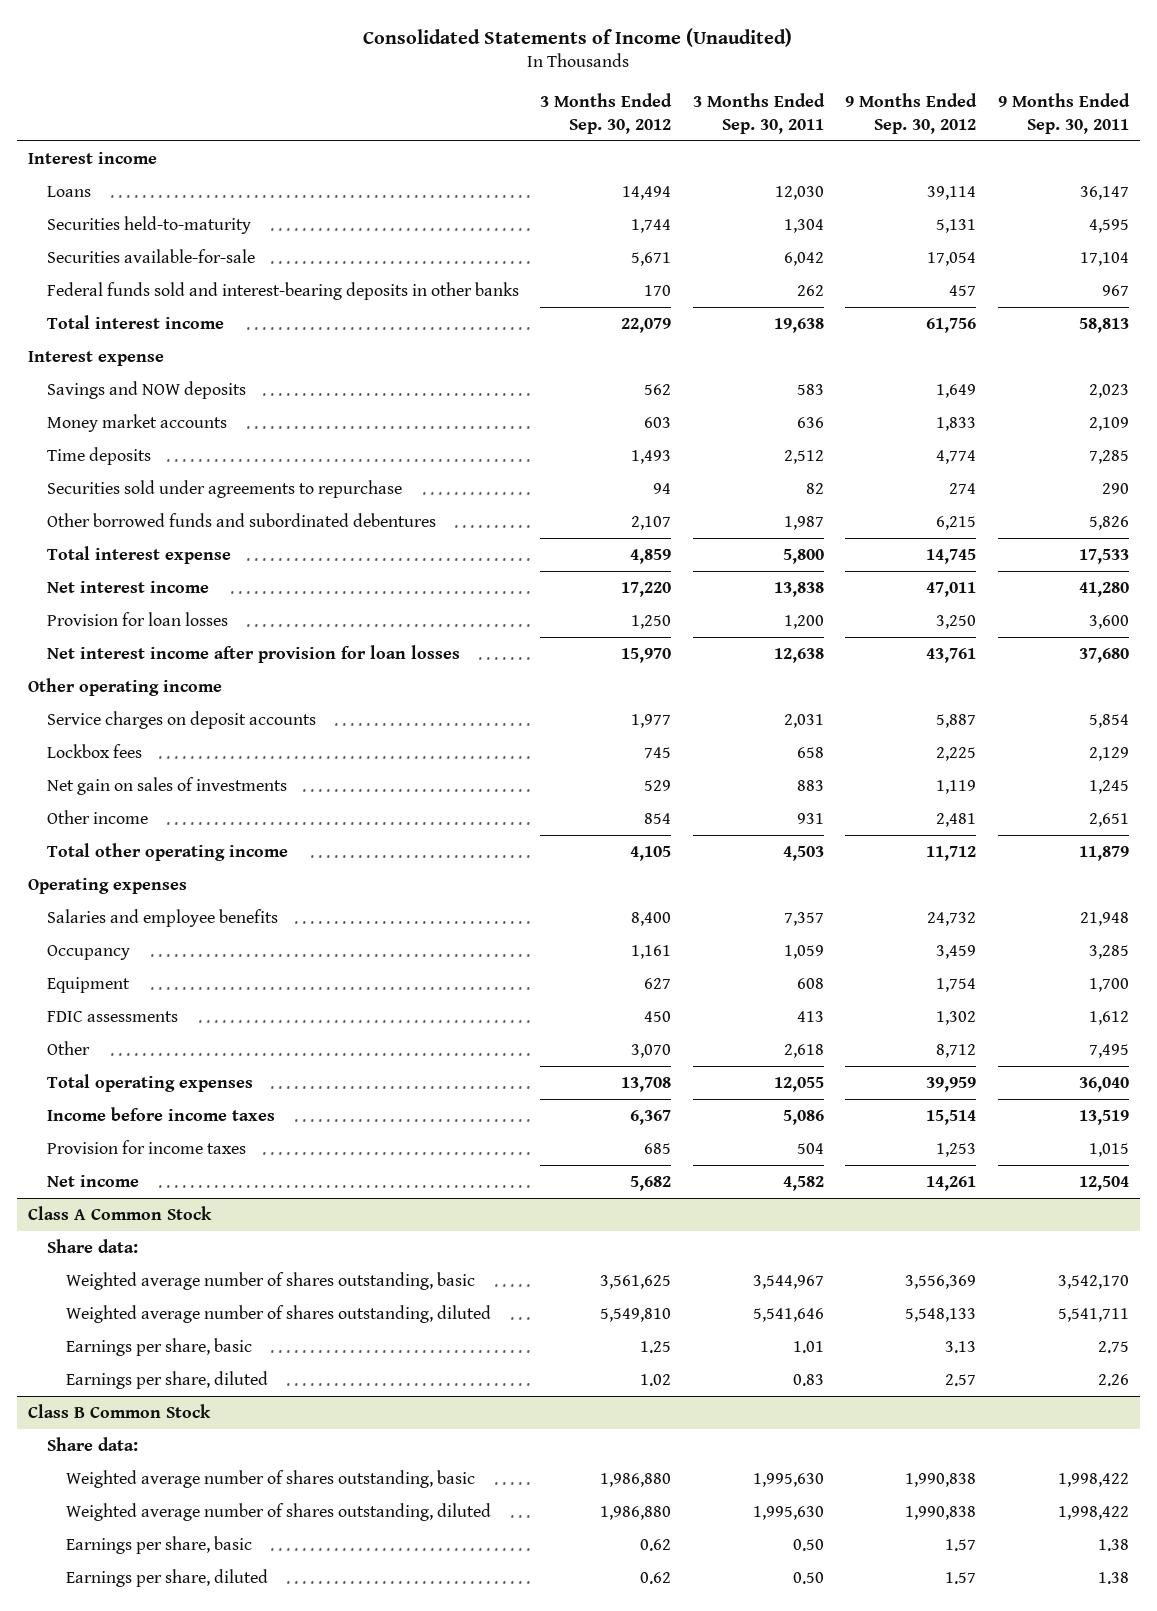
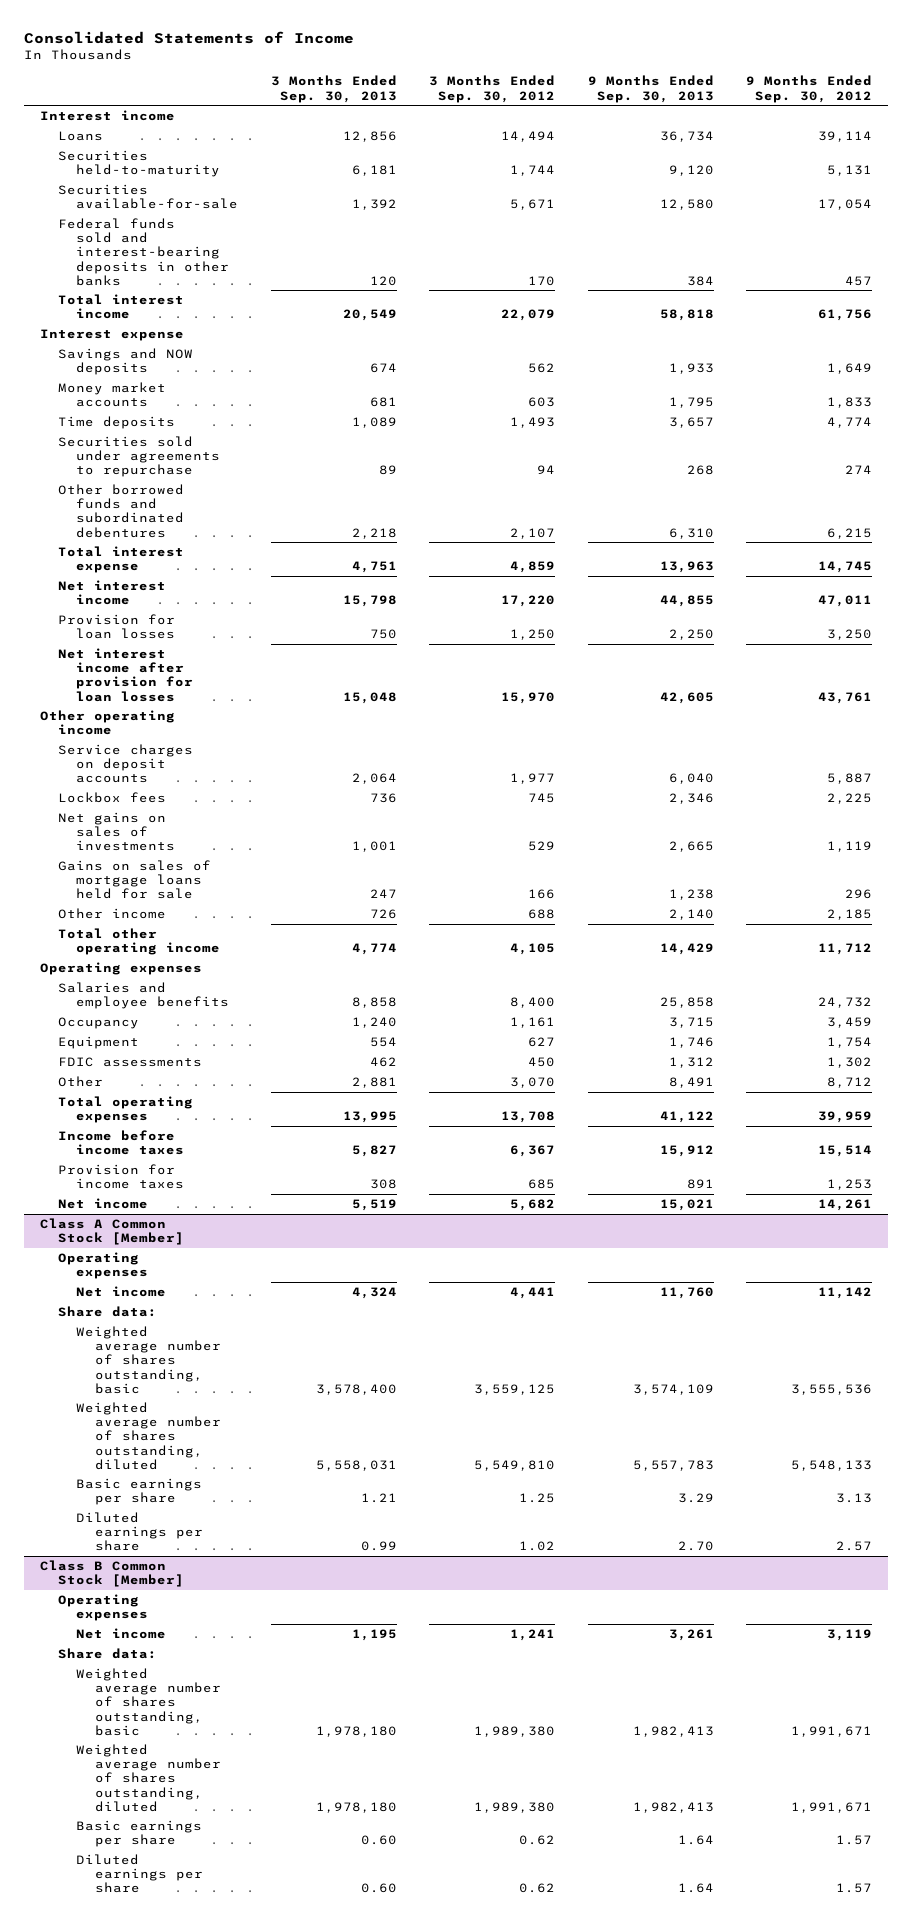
- Consolidated Statements of Income (Unaudited)
+ Consolidated Statements of Income
- | 3 Months Ended Sep. 30, 2012 | 3 Months Ended Sep. 30, 2011 | 9 Months Ended Sep. 30, 2012 | 9 Months Ended Sep. 30, 2011
+ | 3 Months Ended Sep. 30, 2013 | 3 Months Ended Sep. 30, 2012 | 9 Months Ended Sep. 30, 2013 | 9 Months Ended Sep. 30, 2012
- Net gain on sales of investments | 529 | 883 | 1,119 | 1,245
- Other income | 854 | 931 | 2,481 | 2,651
+ Net gains on sales of investments | 1,001 | 529 | 2,665 | 1,119
+ Gains on sales of mortgage loans held for sale | 247 | 166 | 1,238 | 296
+ Other income | 726 | 688 | 2,140 | 2,185
- Class A Common Stock
+ Class A Common Stock [Member]
+ Operating expenses
+ Net income | 4,324 | 4,441 | 11,760 | 11,142
- Weighted average number of shares outstanding, basic | 3,561,625 | 3,544,967 | 3,556,369 | 3,542,170
+ Weighted average number of shares outstanding, basic | 3,578,400 | 3,559,125 | 3,574,109 | 3,555,536
- Earnings per share, basic | 1.25 | 1.01 | 3.13 | 2.75
- Earnings per share, diluted | 1.02 | 0.83 | 2.57 | 2.26
- Class B Common Stock
+ Basic earnings per share | 1.21 | 1.25 | 3.29 | 3.13
+ Diluted earnings per share | 0.99 | 1.02 | 2.70 | 2.57
+ Class B Common Stock [Member]
+ Operating expenses
+ Net income | 1,195 | 1,241 | 3,261 | 3,119
- Weighted average number of shares outstanding, basic | 1,986,880 | 1,995,630 | 1,990,838 | 1,998,422
- Weighted average number of shares outstanding, diluted | 1,986,880 | 1,995,630 | 1,990,838 | 1,998,422
- Earnings per share, basic | 0.62 | 0.50 | 1.57 | 1.38
- Earnings per share, diluted | 0.62 | 0.50 | 1.57 | 1.38
+ Weighted average number of shares outstanding, basic | 1,978,180 | 1,989,380 | 1,982,413 | 1,991,671
+ Weighted average number of shares outstanding, diluted | 1,978,180 | 1,989,380 | 1,982,413 | 1,991,671
+ Basic earnings per share | 0.60 | 0.62 | 1.64 | 1.57
+ Diluted earnings per share | 0.60 | 0.62 | 1.64 | 1.57

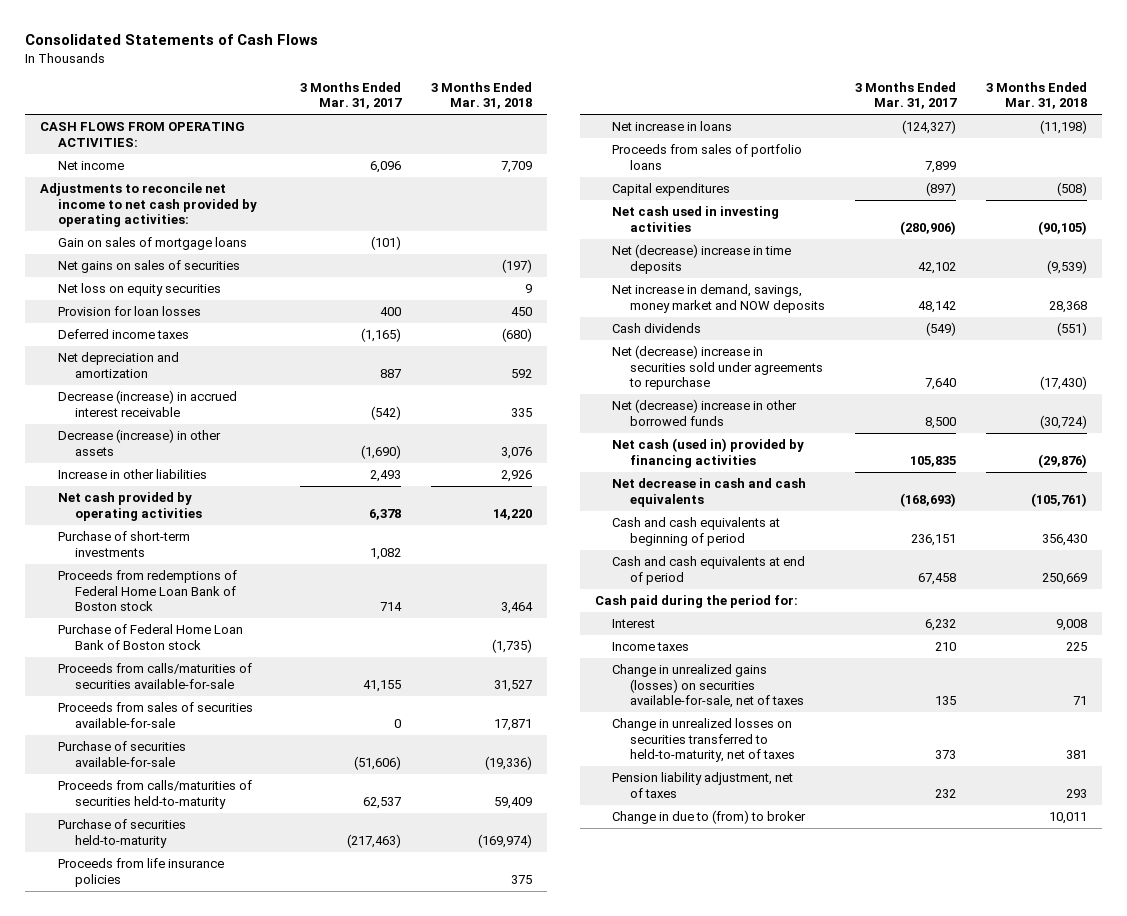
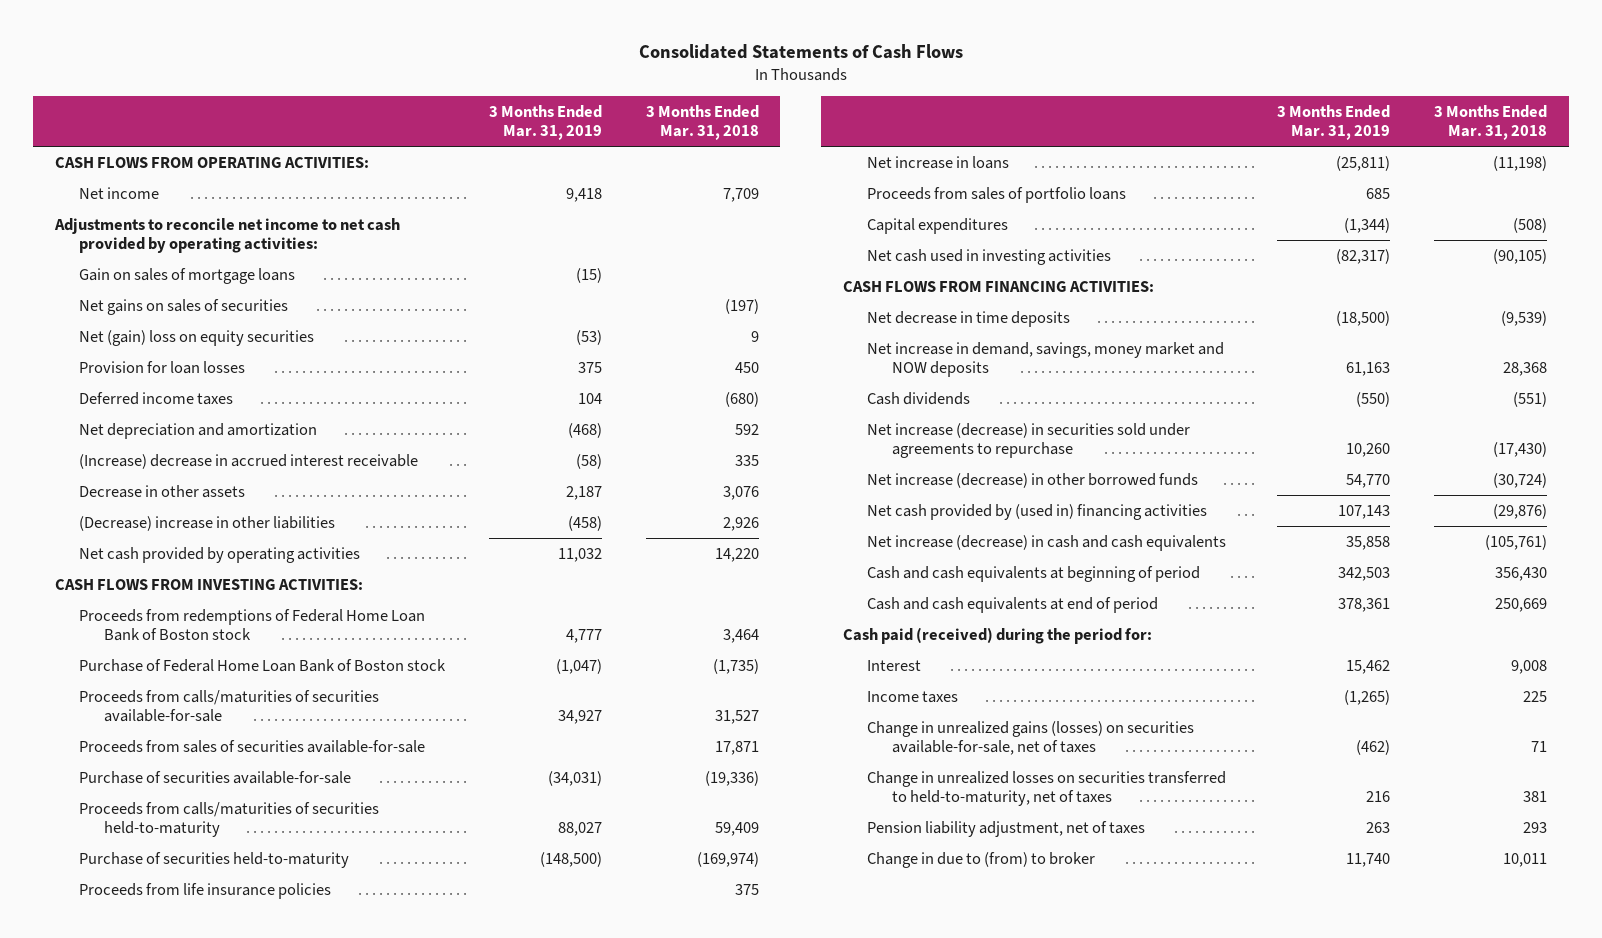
- | 3 Months Ended Mar. 31, 2017 | 3 Months Ended Mar. 31, 2018
+ | 3 Months Ended Mar. 31, 2019 | 3 Months Ended Mar. 31, 2018
- Net loss on equity securities | | 9
+ Net (gain) loss on equity securities | (53) | 9
- Decrease (increase) in accrued interest receivable | (542) | 335
- Decrease (increase) in other assets | (1,690) | 3,076
- Increase in other liabilities | 2,493 | 2,926
+ (Increase) decrease in accrued interest receivable | (58) | 335
+ Decrease in other assets | 2,187 | 3,076
+ (Decrease) increase in other liabilities | (458) | 2,926
- Purchase of short-term investments | 1,082 |
+ CASH FLOWS FROM INVESTING ACTIVITIES:
- Net (decrease) increase in time deposits | 42,102 | (9,539)
+ CASH FLOWS FROM FINANCING ACTIVITIES:
+ Net decrease in time deposits | (18,500) | (9,539)
- Net (decrease) increase in securities sold under agreements to repurchase | 7,640 | (17,430)
- Net (decrease) increase in other borrowed funds | 8,500 | (30,724)
- Net cash (used in) provided by financing activities | 105,835 | (29,876)
- Net decrease in cash and cash equivalents | (168,693) | (105,761)
+ Net increase (decrease) in securities sold under agreements to repurchase | 10,260 | (17,430)
+ Net increase (decrease) in other borrowed funds | 54,770 | (30,724)
+ Net cash provided by (used in) financing activities | 107,143 | (29,876)
+ Net increase (decrease) in cash and cash equivalents | 35,858 | (105,761)
- Cash paid during the period for:
+ Cash paid (received) during the period for:

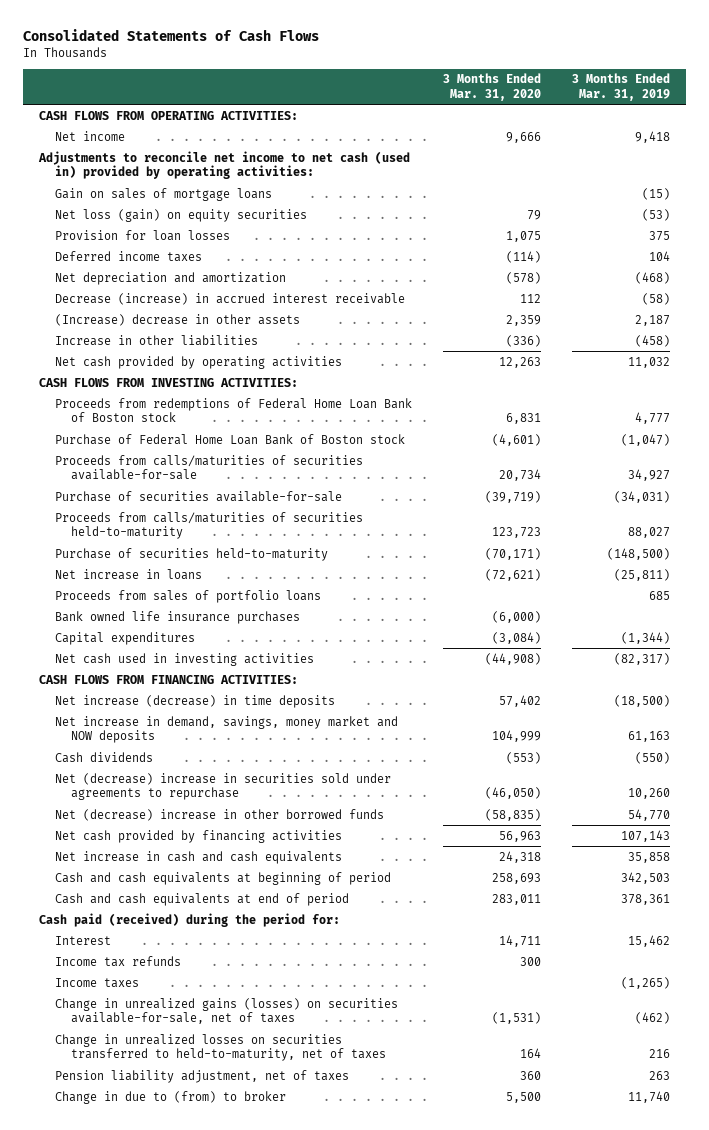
- | 3 Months Ended Mar. 31, 2019 | 3 Months Ended Mar. 31, 2018
+ | 3 Months Ended Mar. 31, 2020 | 3 Months Ended Mar. 31, 2019
- Adjustments to reconcile net income to net cash provided by operating activities:
+ Adjustments to reconcile net income to net cash (used in) provided by operating activities:
- Net gains on sales of securities | | (197)
- Net (gain) loss on equity securities | (53) | 9
+ Net loss (gain) on equity securities | 79 | (53)
- (Increase) decrease in accrued interest receivable | (58) | 335
- Decrease in other assets | 2,187 | 3,076
- (Decrease) increase in other liabilities | (458) | 2,926
+ Decrease (increase) in accrued interest receivable | 112 | (58)
+ (Increase) decrease in other assets | 2,359 | 2,187
+ Increase in other liabilities | (336) | (458)
- Proceeds from sales of securities available-for-sale | | 17,871
- Proceeds from life insurance policies | | 375
+ Bank owned life insurance purchases | (6,000) |
- Net decrease in time deposits | (18,500) | (9,539)
+ Net increase (decrease) in time deposits | 57,402 | (18,500)
- Net increase (decrease) in securities sold under agreements to repurchase | 10,260 | (17,430)
- Net increase (decrease) in other borrowed funds | 54,770 | (30,724)
- Net cash provided by (used in) financing activities | 107,143 | (29,876)
- Net increase (decrease) in cash and cash equivalents | 35,858 | (105,761)
+ Net (decrease) increase in securities sold under agreements to repurchase | (46,050) | 10,260
+ Net (decrease) increase in other borrowed funds | (58,835) | 54,770
+ Net cash provided by financing activities | 56,963 | 107,143
+ Net increase in cash and cash equivalents | 24,318 | 35,858
+ Income tax refunds | 300 |

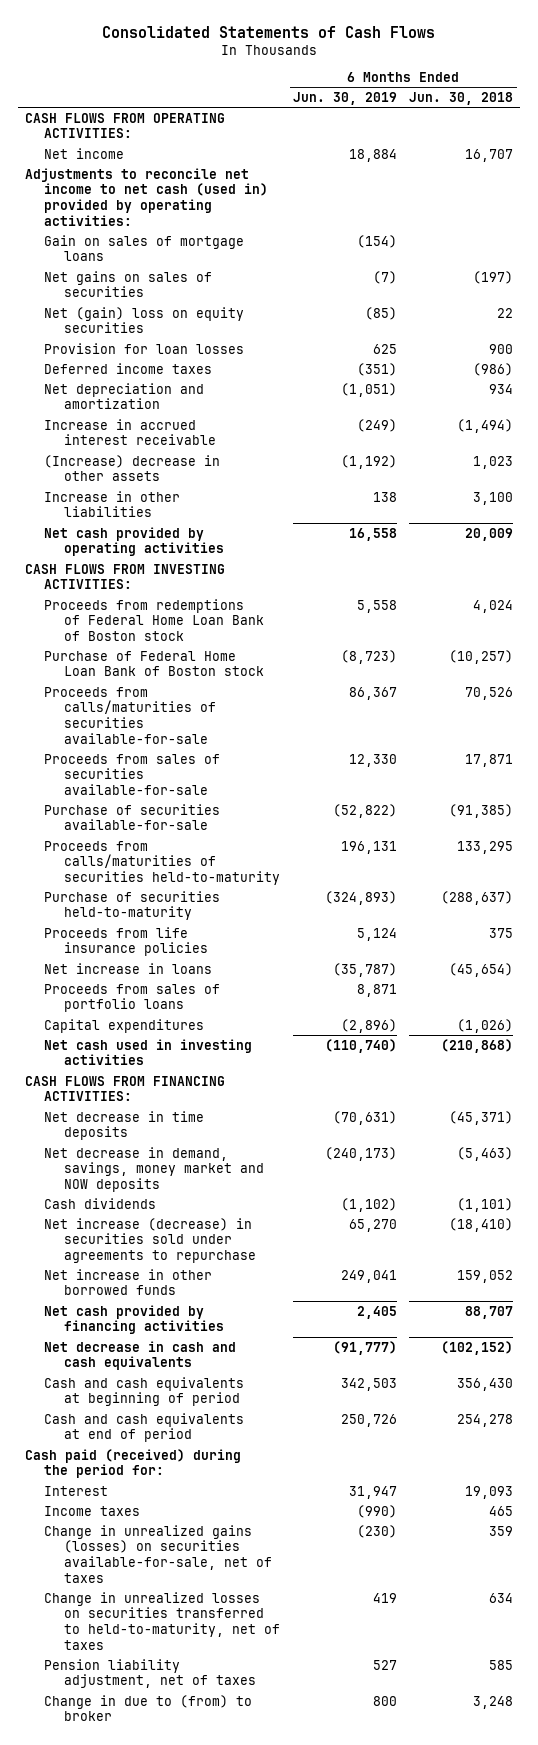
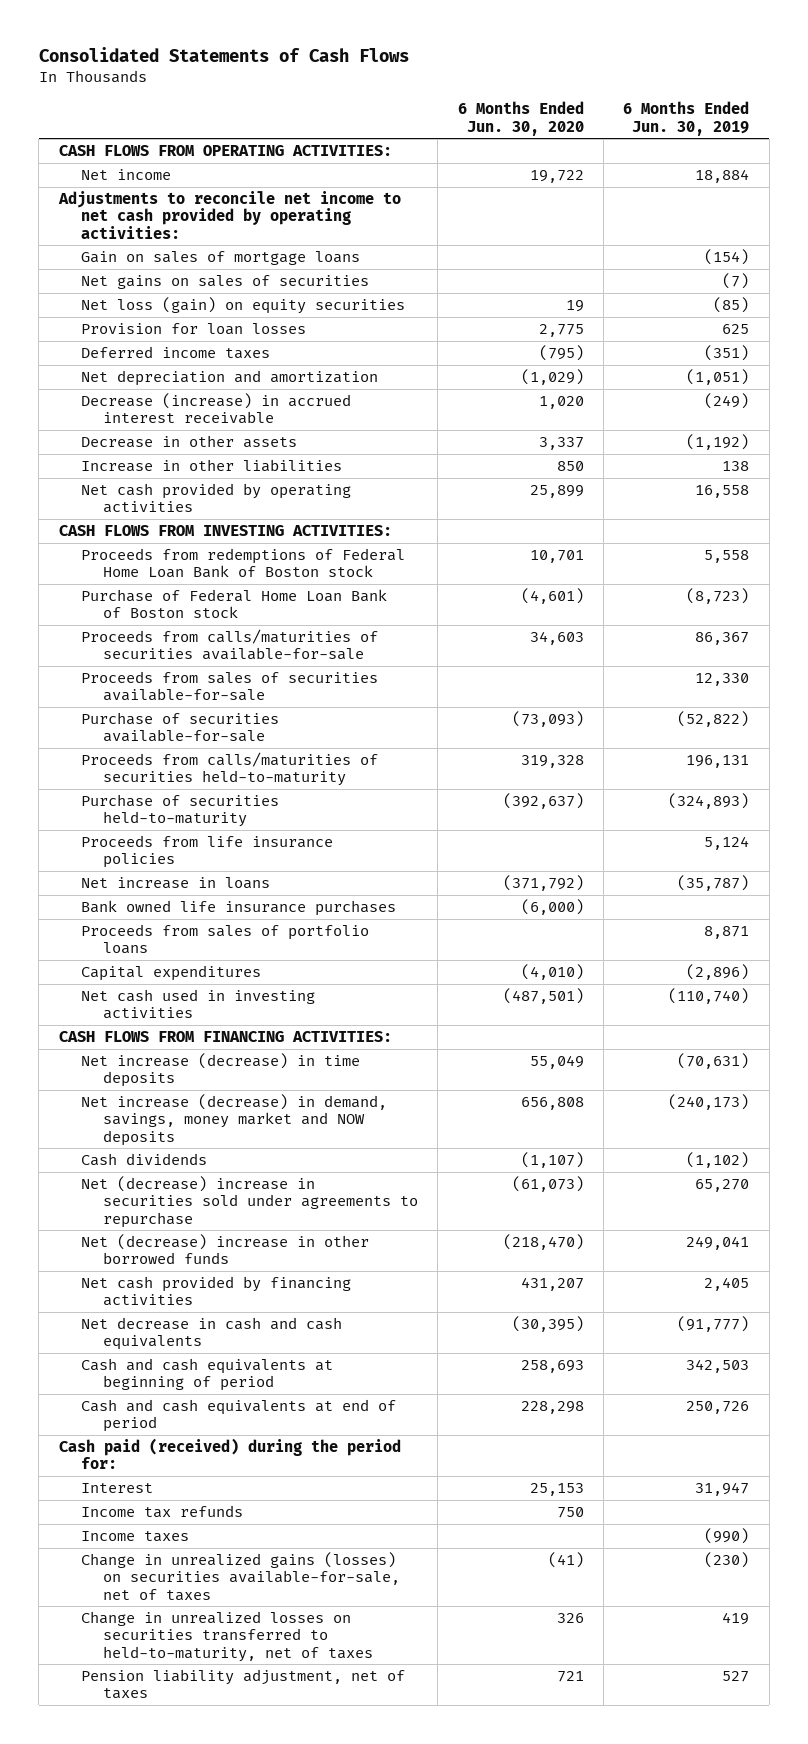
- | 6 Months Ended Jun. 30, 2019 | 6 Months Ended Jun. 30, 2018
+ | 6 Months Ended Jun. 30, 2020 | 6 Months Ended Jun. 30, 2019
- Adjustments to reconcile net income to net cash (used in) provided by operating activities:
+ Adjustments to reconcile net income to net cash provided by operating activities:
- Net (gain) loss on equity securities | (85) | 22
+ Net loss (gain) on equity securities | 19 | (85)
- Increase in accrued interest receivable | (249) | (1,494)
- (Increase) decrease in other assets | (1,192) | 1,023
+ Decrease (increase) in accrued interest receivable | 1,020 | (249)
+ Decrease in other assets | 3,337 | (1,192)
+ Bank owned life insurance purchases | (6,000) |
- Net decrease in time deposits | (70,631) | (45,371)
- Net decrease in demand, savings, money market and NOW deposits | (240,173) | (5,463)
+ Net increase (decrease) in time deposits | 55,049 | (70,631)
+ Net increase (decrease) in demand, savings, money market and NOW deposits | 656,808 | (240,173)
- Net increase (decrease) in securities sold under agreements to repurchase | 65,270 | (18,410)
- Net increase in other borrowed funds | 249,041 | 159,052
+ Net (decrease) increase in securities sold under agreements to repurchase | (61,073) | 65,270
+ Net (decrease) increase in other borrowed funds | (218,470) | 249,041
+ Income tax refunds | 750 |
- Change in due to (from) to broker | 800 | 3,248

